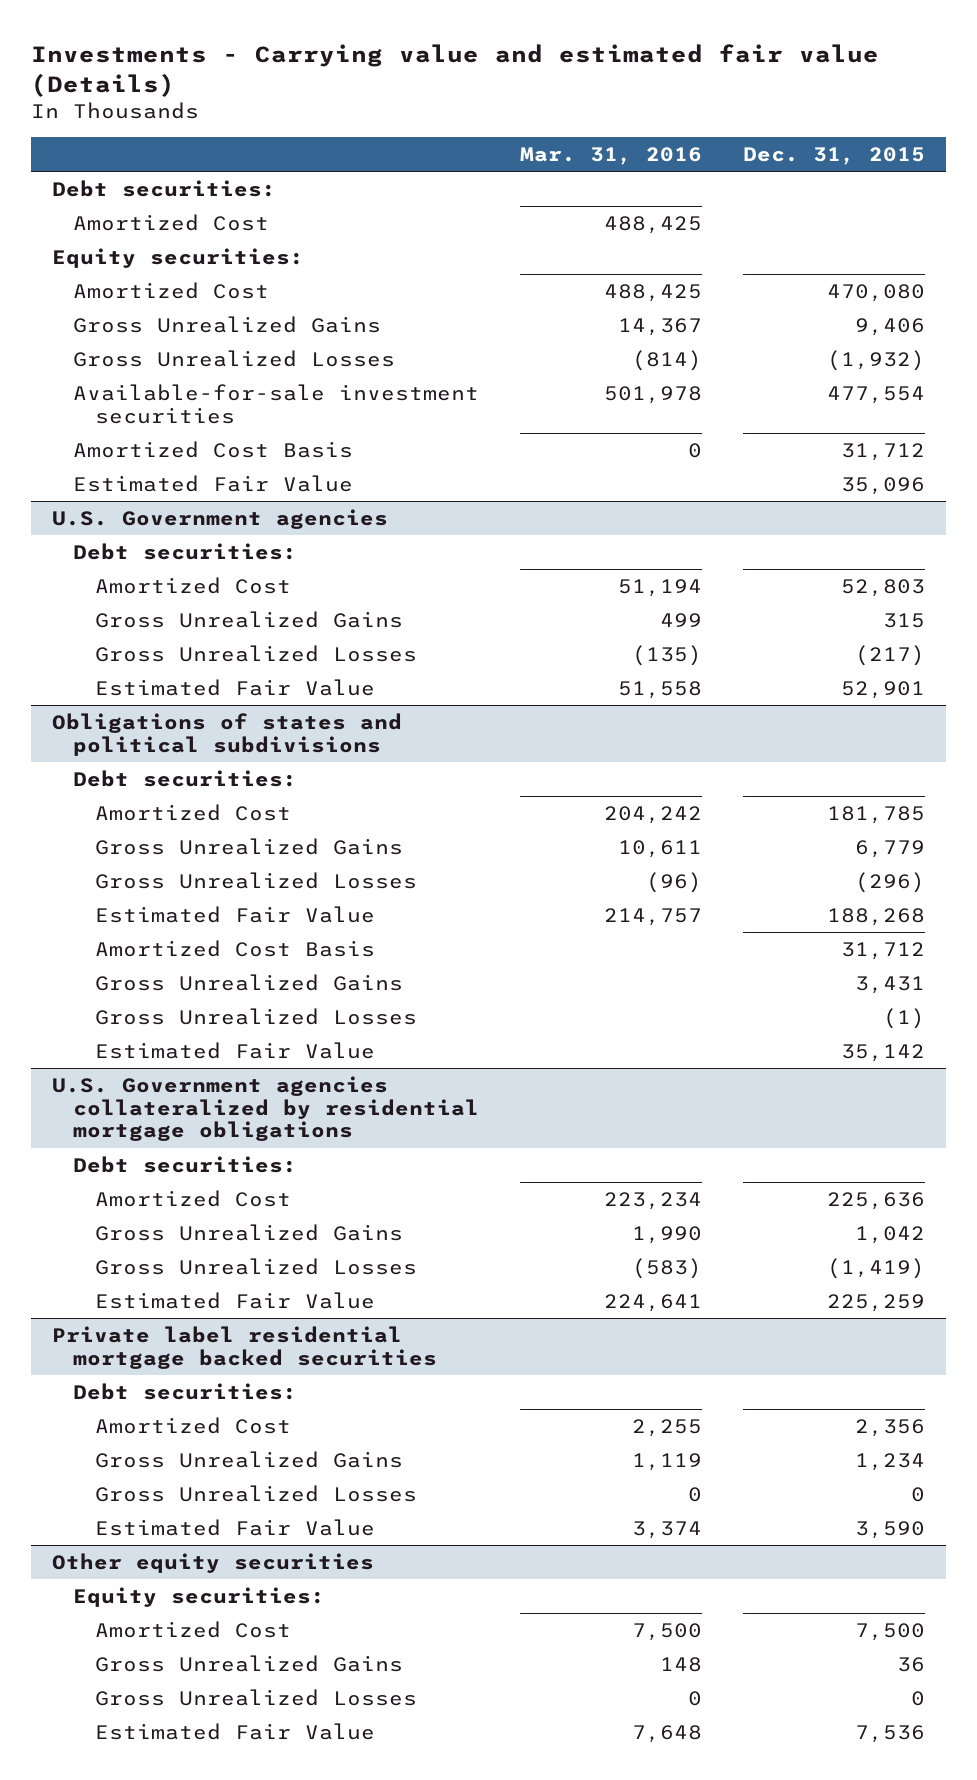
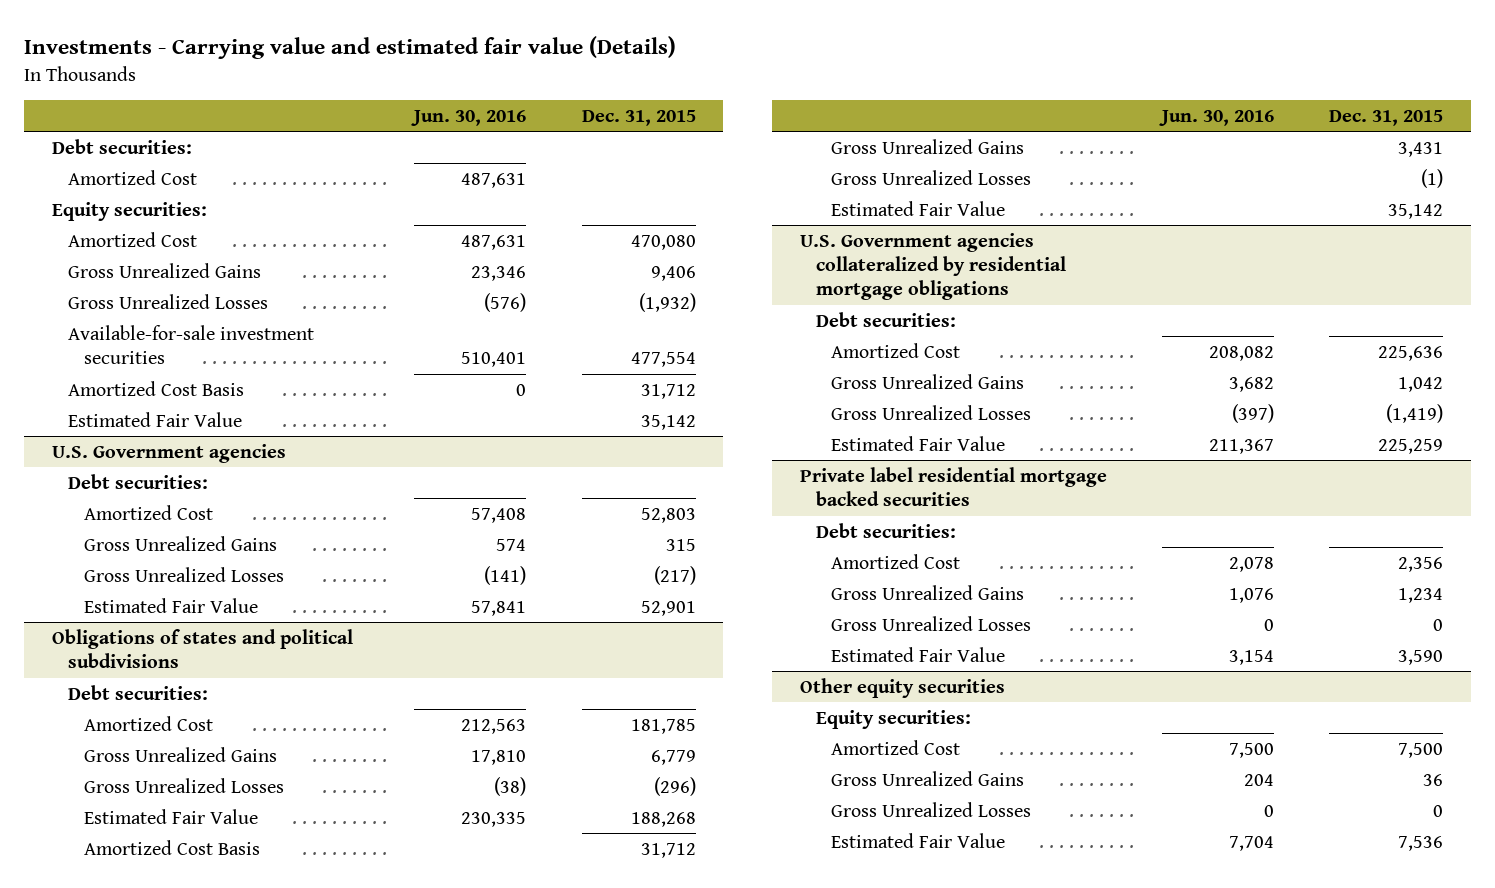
- | Mar. 31, 2016 | Dec. 31, 2015
+ | Jun. 30, 2016 | Dec. 31, 2015
- Estimated Fair Value | | 35,096
+ Estimated Fair Value | | 35,142

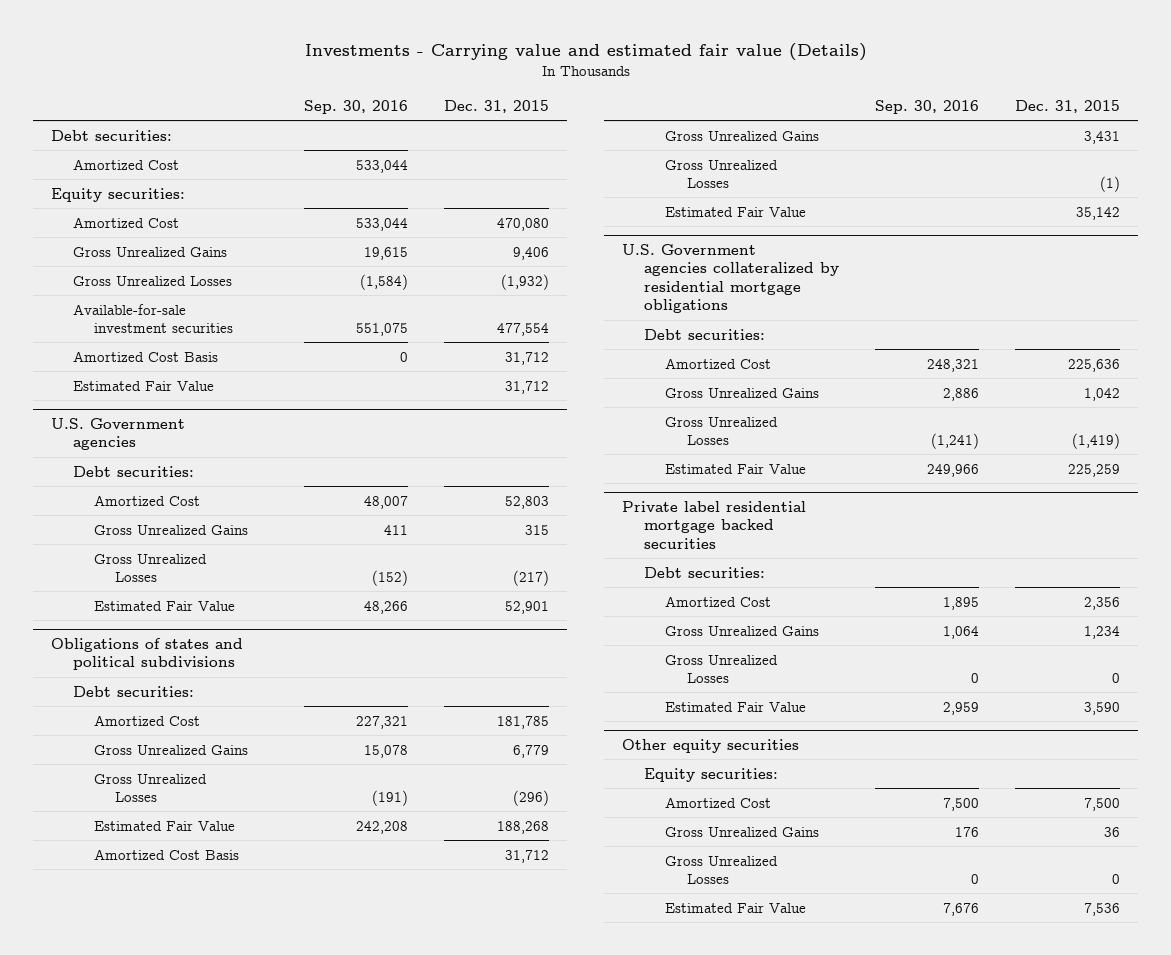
- | Jun. 30, 2016 | Dec. 31, 2015
+ | Sep. 30, 2016 | Dec. 31, 2015
- Estimated Fair Value | | 35,142
+ Estimated Fair Value | | 31,712

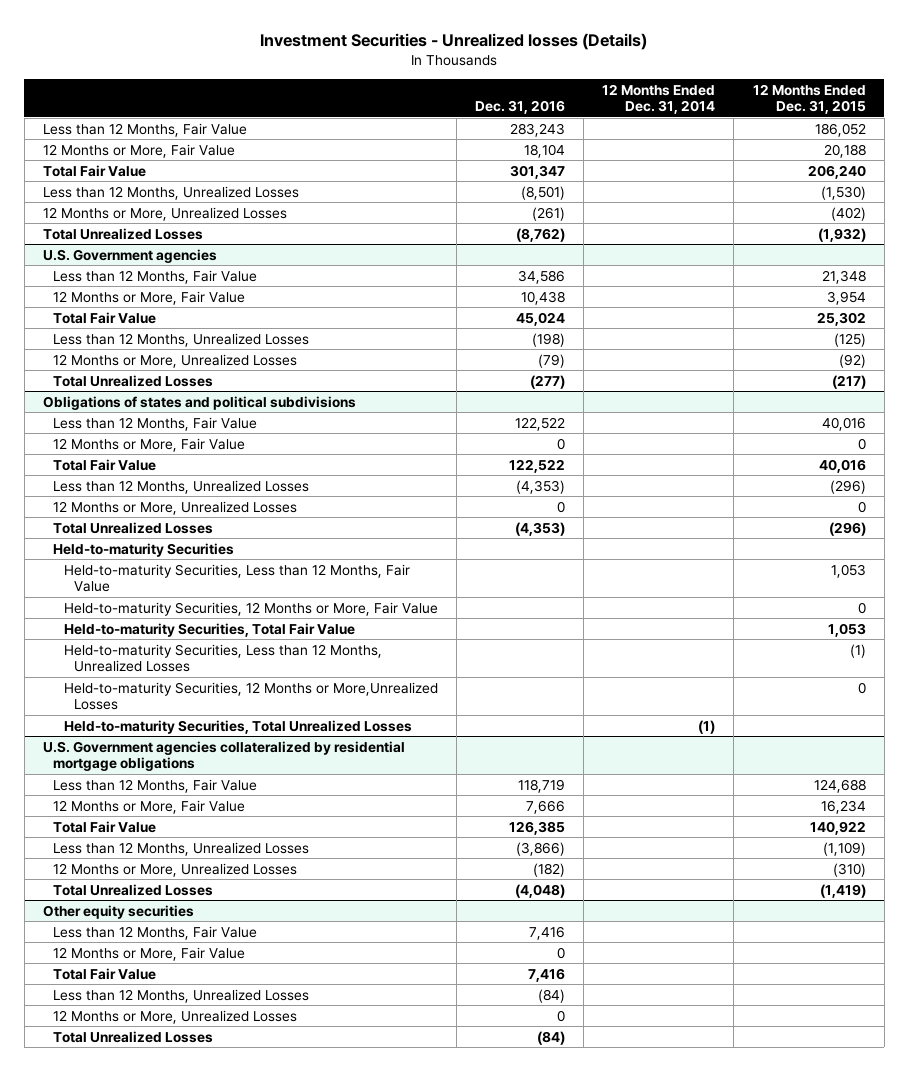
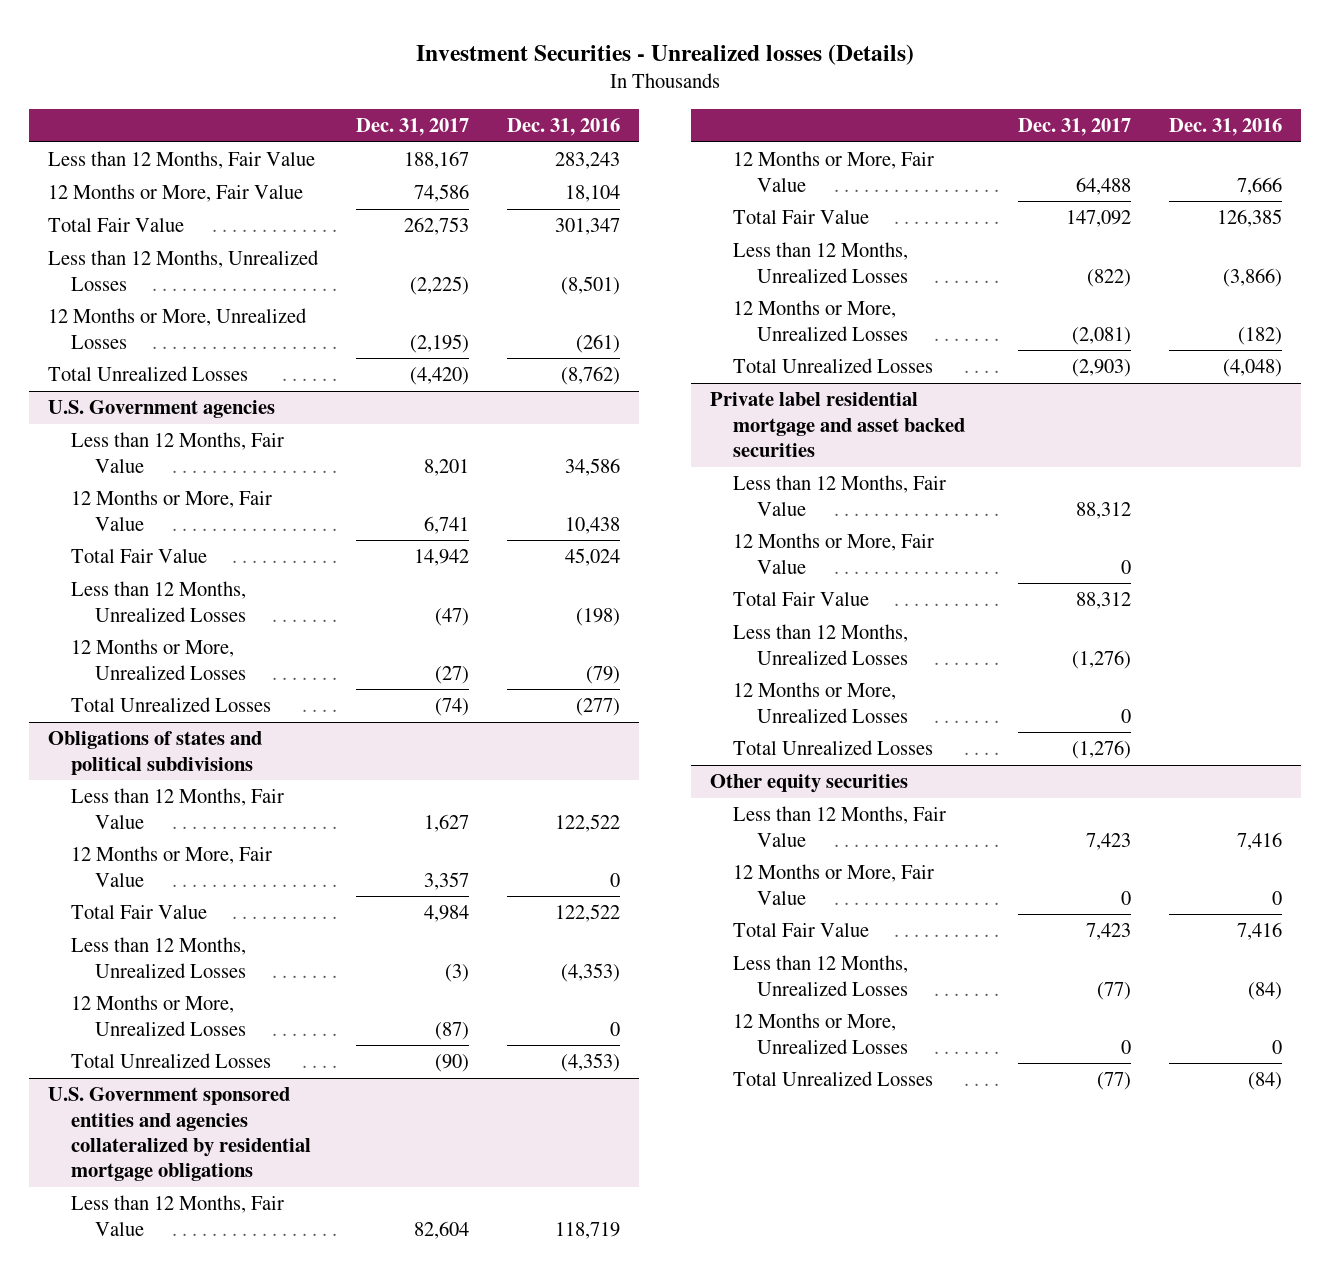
- | Dec. 31, 2016 | 12 Months Ended Dec. 31, 2014 | 12 Months Ended Dec. 31, 2015
+ | Dec. 31, 2017 | Dec. 31, 2016
@ Obligations of states and political subdivisions
- Held-to-maturity Securities
- Held-to-maturity Securities, Less than 12 Months, Fair Value | | | 1,053
- Held-to-maturity Securities, 12 Months or More, Fair Value | | | 0
- Held-to-maturity Securities, Total Fair Value | | | 1,053
- Held-to-maturity Securities, Less than 12 Months, Unrealized Losses | | | (1)
- Held-to-maturity Securities, 12 Months or More,Unrealized Losses | | | 0
- Held-to-maturity Securities, Total Unrealized Losses | | (1) |
- U.S. Government agencies collateralized by residential mortgage obligations
+ U.S. Government sponsored entities and agencies collateralized by residential mortgage obligations
+ Private label residential mortgage and asset backed securities
+ Less than 12 Months, Fair Value | 88,312 |
+ 12 Months or More, Fair Value | 0 |
+ Total Fair Value | 88,312 |
+ Less than 12 Months, Unrealized Losses | (1,276) |
+ 12 Months or More, Unrealized Losses | 0 |
+ Total Unrealized Losses | (1,276) |

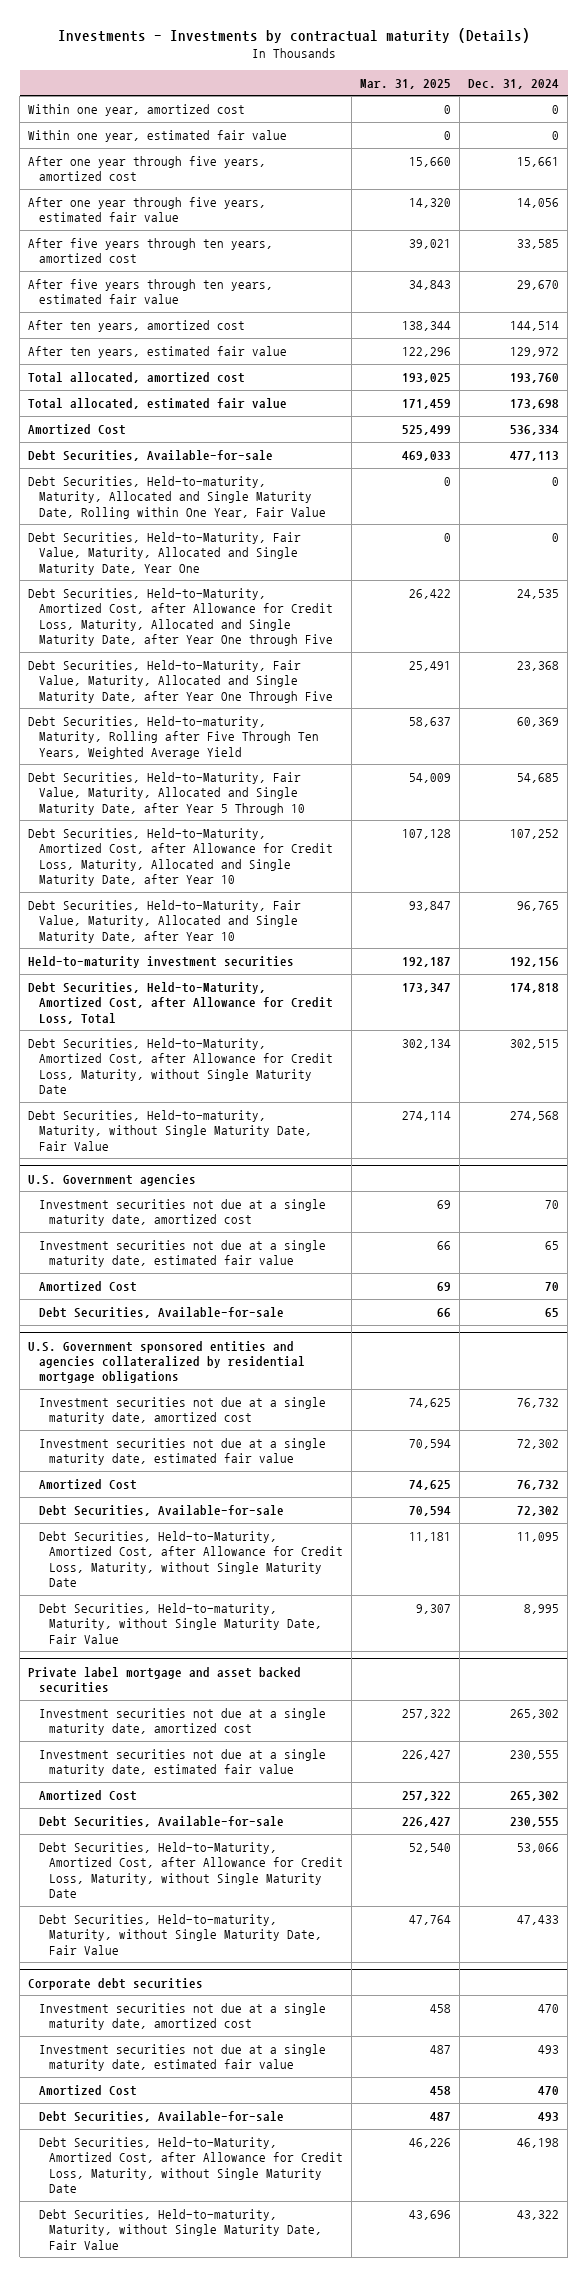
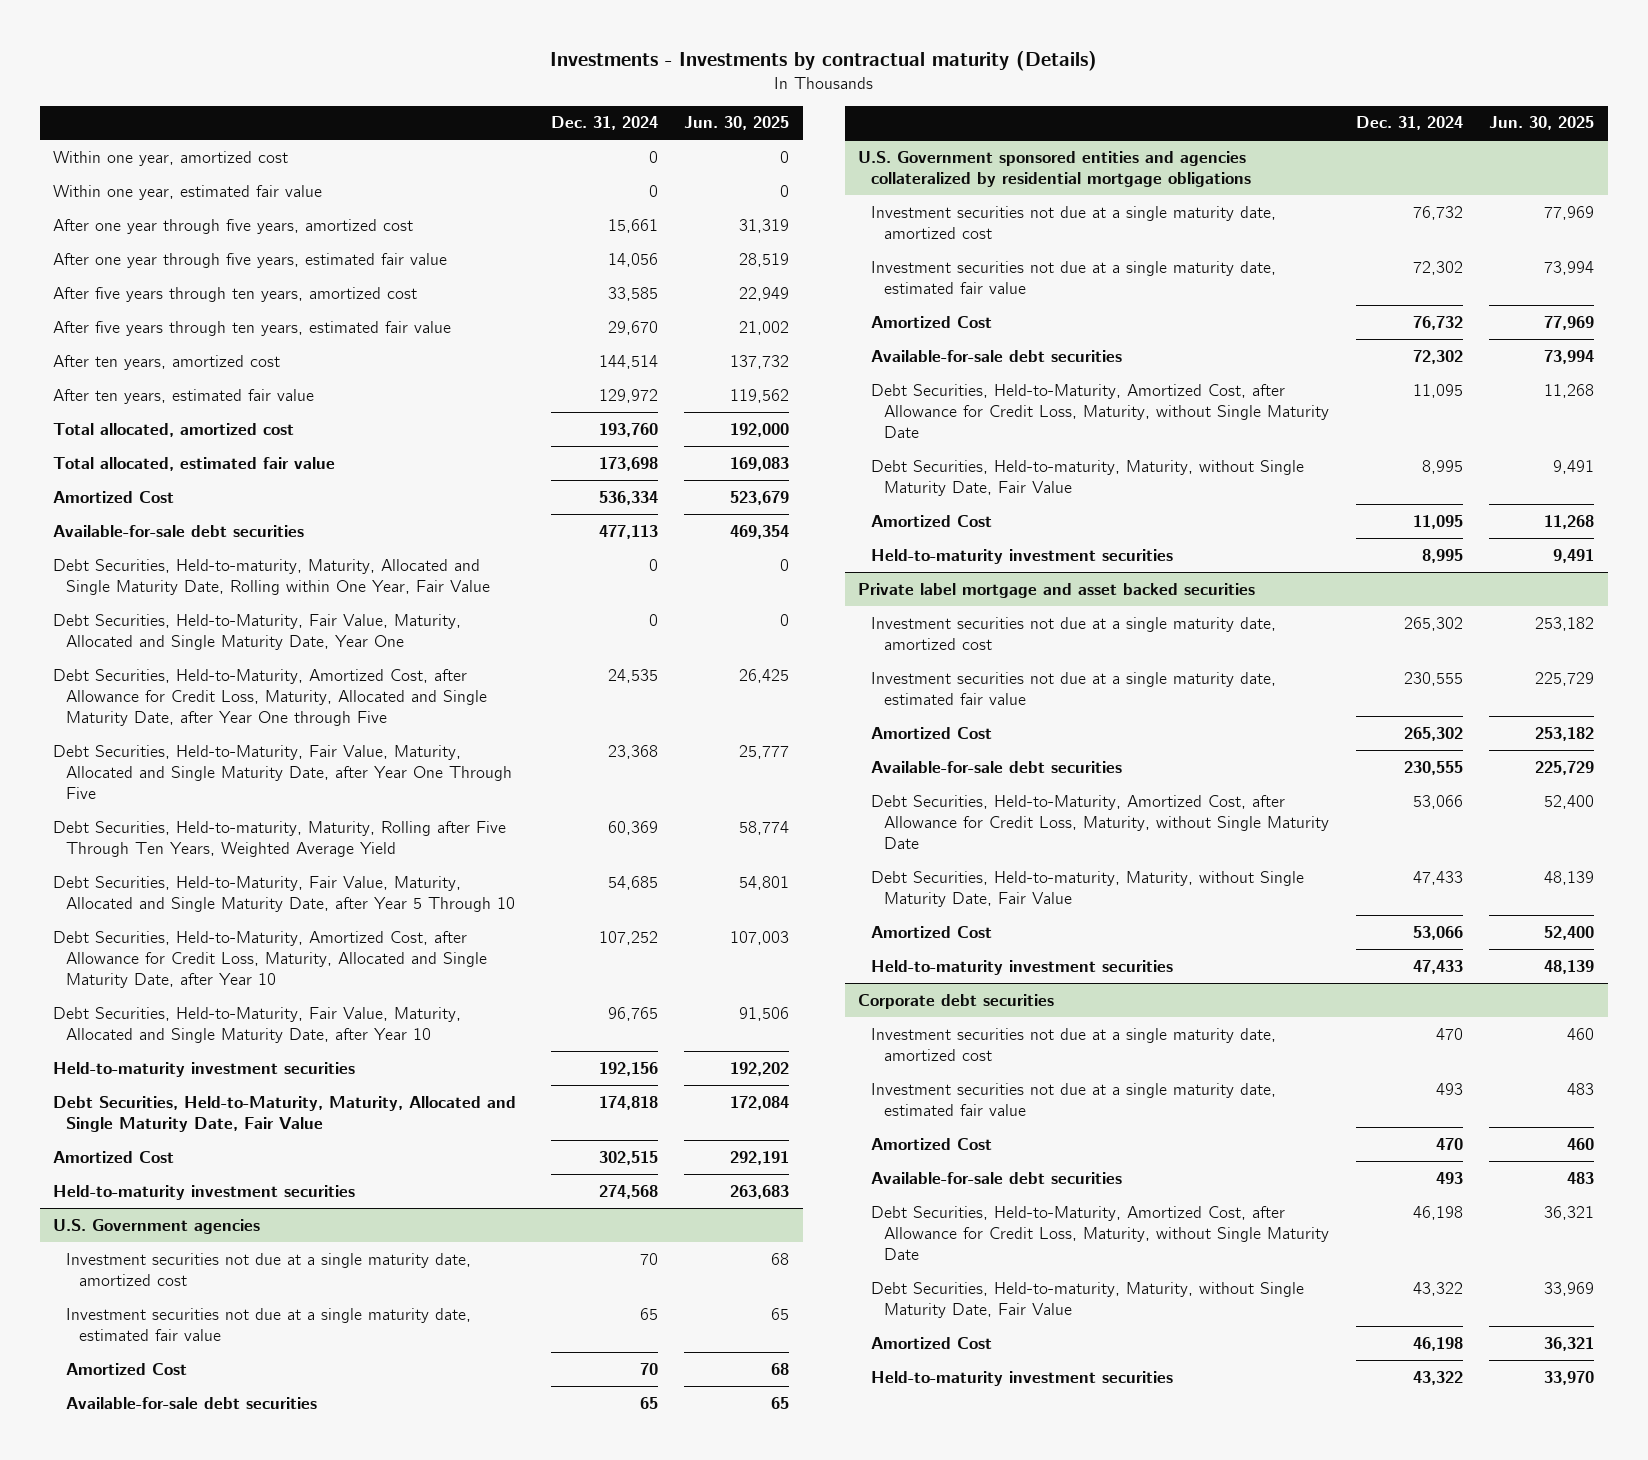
- | Mar. 31, 2025 | Dec. 31, 2024
+ | Dec. 31, 2024 | Jun. 30, 2025
- Debt Securities, Available-for-sale | 469,033 | 477,113
+ Available-for-sale debt securities | 477,113 | 469,354
- Debt Securities, Held-to-Maturity, Amortized Cost, after Allowance for Credit Loss, Total | 173,347 | 174,818
- Debt Securities, Held-to-Maturity, Amortized Cost, after Allowance for Credit Loss, Maturity, without Single Maturity Date | 302,134 | 302,515
- Debt Securities, Held-to-maturity, Maturity, without Single Maturity Date, Fair Value | 274,114 | 274,568
+ Debt Securities, Held-to-Maturity, Maturity, Allocated and Single Maturity Date, Fair Value | 174,818 | 172,084
+ Amortized Cost | 302,515 | 292,191
+ Held-to-maturity investment securities | 274,568 | 263,683
@ U.S. Government agencies
- Debt Securities, Available-for-sale | 66 | 65
+ Available-for-sale debt securities | 65 | 65
@ U.S. Government sponsored entities and agencies collateralized by residential mortgage obligations
- Debt Securities, Available-for-sale | 70,594 | 72,302
+ Available-for-sale debt securities | 72,302 | 73,994
+ Amortized Cost | 11,095 | 11,268
+ Held-to-maturity investment securities | 8,995 | 9,491
@ Private label mortgage and asset backed securities
- Debt Securities, Available-for-sale | 226,427 | 230,555
+ Available-for-sale debt securities | 230,555 | 225,729
+ Amortized Cost | 53,066 | 52,400
+ Held-to-maturity investment securities | 47,433 | 48,139
@ Corporate debt securities
- Debt Securities, Available-for-sale | 487 | 493
+ Available-for-sale debt securities | 493 | 483
+ Amortized Cost | 46,198 | 36,321
+ Held-to-maturity investment securities | 43,322 | 33,970

